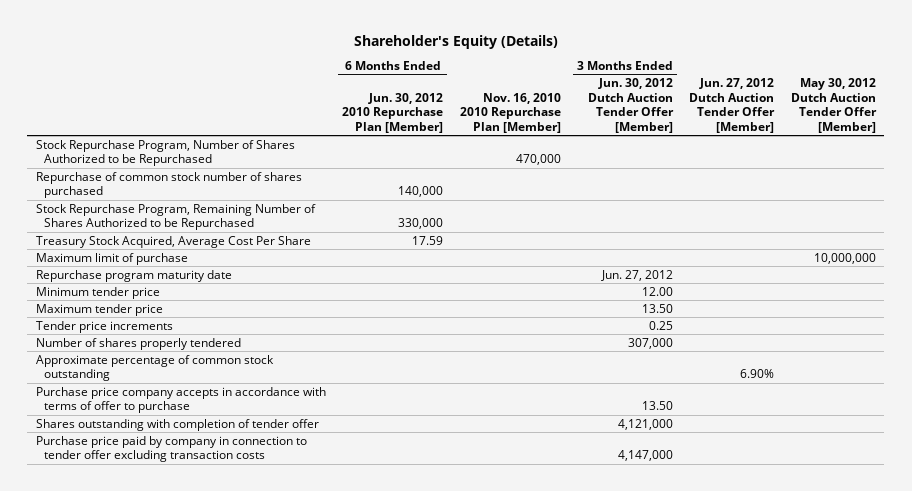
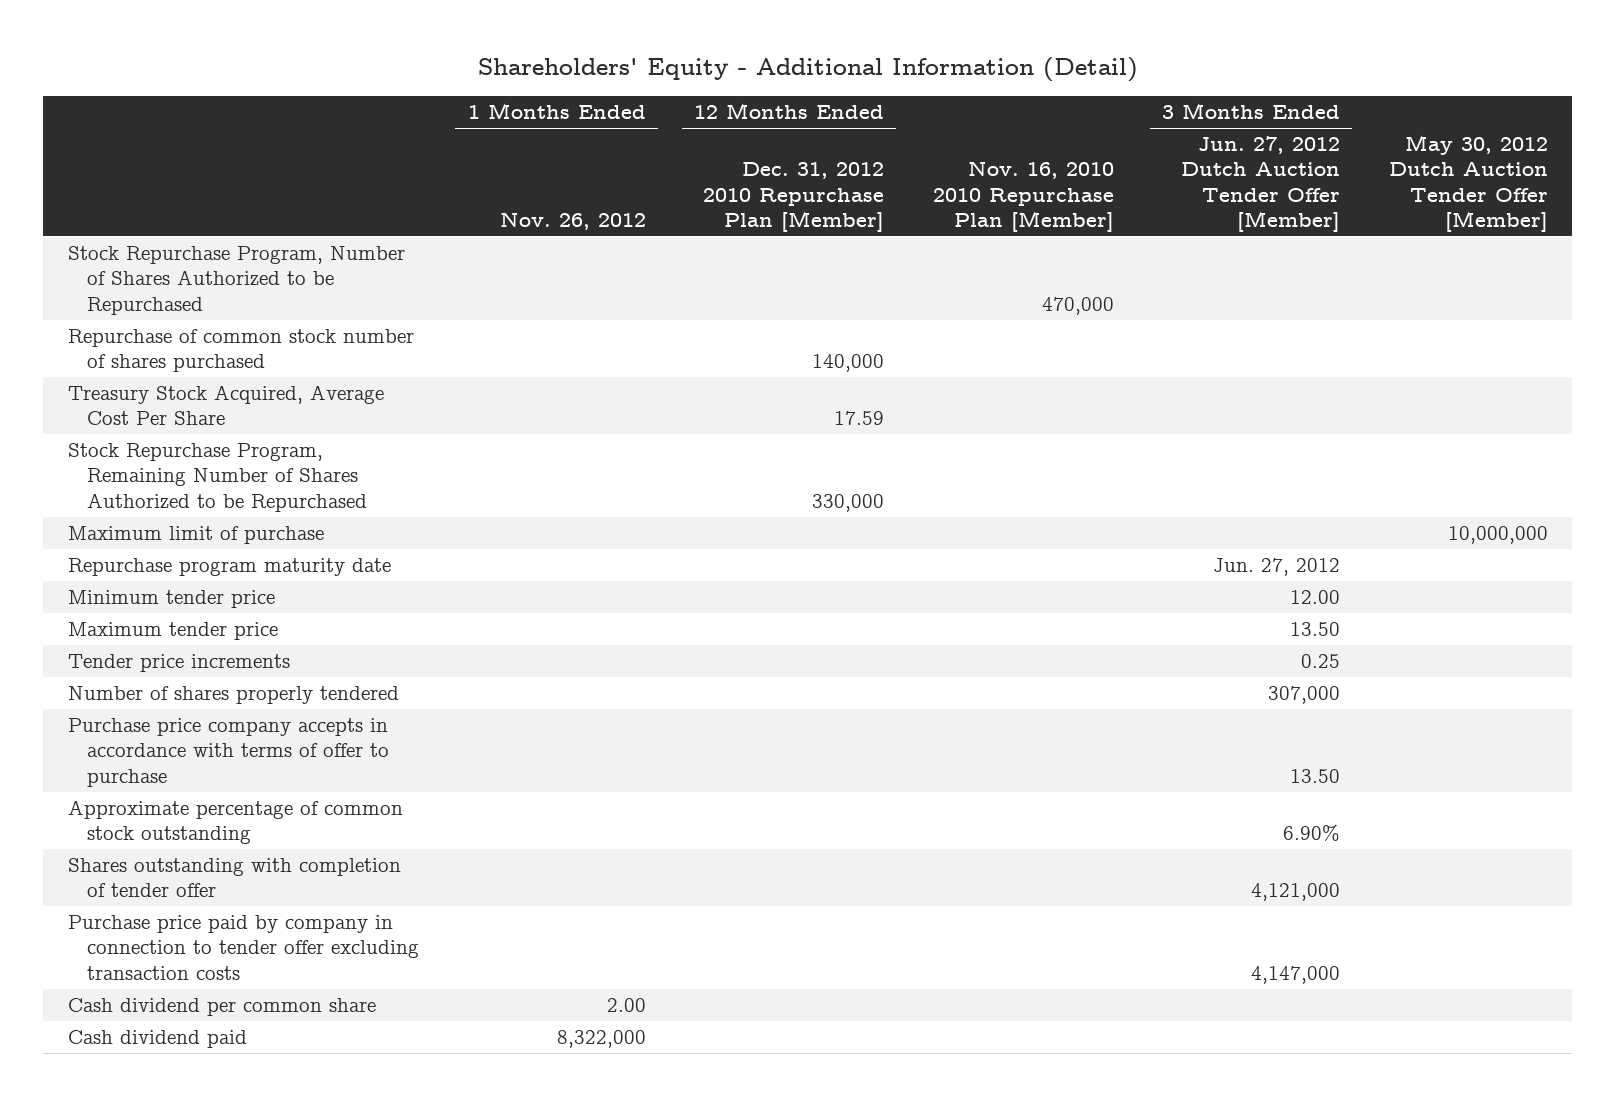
- Shareholder's Equity (Details)
+ Shareholders' Equity - Additional Information (Detail)
- | 6 Months Ended Jun. 30, 2012 2010 Repurchase Plan [Member] | Nov. 16, 2010 2010 Repurchase Plan [Member] | 3 Months Ended Jun. 30, 2012 Dutch Auction Tender Offer [Member] | Jun. 27, 2012 Dutch Auction Tender Offer [Member] | May 30, 2012 Dutch Auction Tender Offer [Member]
+ | 1 Months Ended Nov. 26, 2012 | 12 Months Ended Dec. 31, 2012 2010 Repurchase Plan [Member] | Nov. 16, 2010 2010 Repurchase Plan [Member] | 3 Months Ended Jun. 27, 2012 Dutch Auction Tender Offer [Member] | May 30, 2012 Dutch Auction Tender Offer [Member]
moved down: Stock Repurchase Program, Remaining Number of Shares Authorized to be Repurchased | | 330,000 | | |
moved down: Approximate percentage of common stock outstanding | | | | 6.90% |
+ Cash dividend per common share | 2.00 | | | |
+ Cash dividend paid | 8,322,000 | | | |

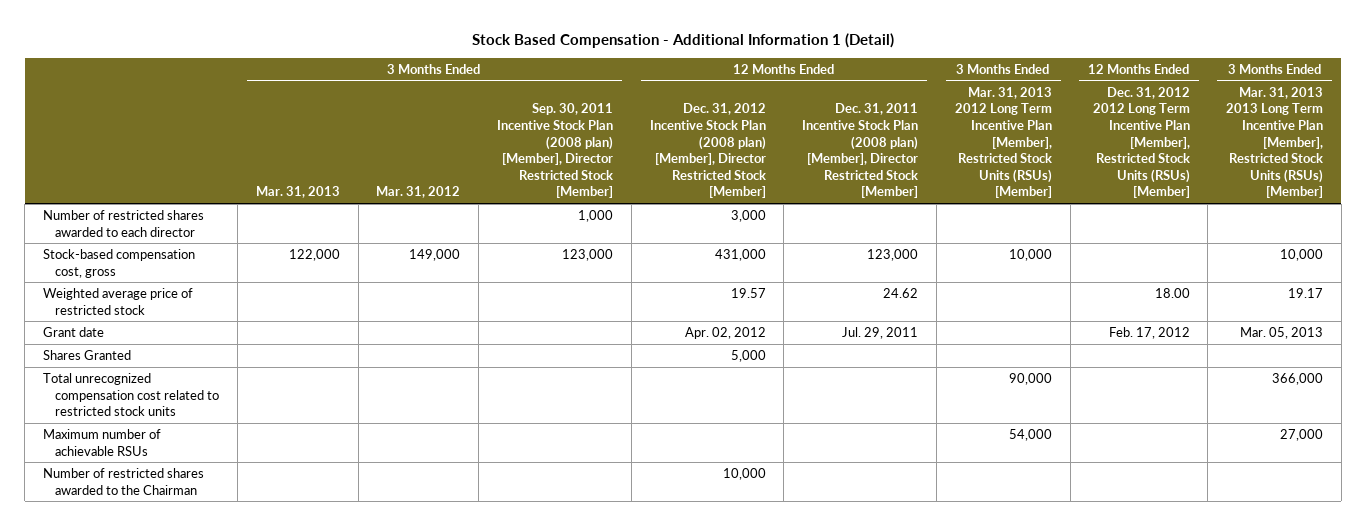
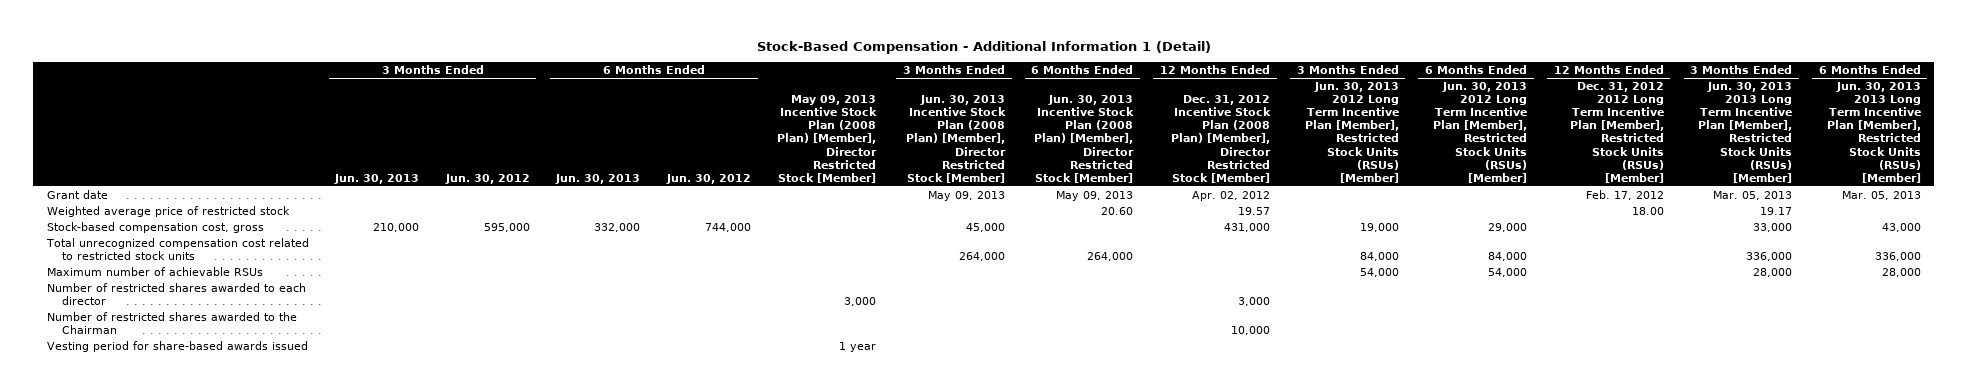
- Stock Based Compensation - Additional Information 1 (Detail)
+ Stock-Based Compensation - Additional Information 1 (Detail)
- | 3 Months Ended Mar. 31, 2013 | 3 Months Ended Mar. 31, 2012 | 3 Months Ended Sep. 30, 2011 Incentive Stock Plan (2008 plan) [Member], Director Restricted Stock [Member] | 12 Months Ended Dec. 31, 2012 Incentive Stock Plan (2008 plan) [Member], Director Restricted Stock [Member] | 12 Months Ended Dec. 31, 2011 Incentive Stock Plan (2008 plan) [Member], Director Restricted Stock [Member] | 3 Months Ended Mar. 31, 2013 2012 Long Term Incentive Plan [Member], Restricted Stock Units (RSUs) [Member] | 12 Months Ended Dec. 31, 2012 2012 Long Term Incentive Plan [Member], Restricted Stock Units (RSUs) [Member] | 3 Months Ended Mar. 31, 2013 2013 Long Term Incentive Plan [Member], Restricted Stock Units (RSUs) [Member]
+ | 3 Months Ended Jun. 30, 2013 | 3 Months Ended Jun. 30, 2012 | 6 Months Ended Jun. 30, 2013 | 6 Months Ended Jun. 30, 2012 | May 09, 2013 Incentive Stock Plan (2008 Plan) [Member], Director Restricted Stock [Member] | 3 Months Ended Jun. 30, 2013 Incentive Stock Plan (2008 Plan) [Member], Director Restricted Stock [Member] | 6 Months Ended Jun. 30, 2013 Incentive Stock Plan (2008 Plan) [Member], Director Restricted Stock [Member] | 12 Months Ended Dec. 31, 2012 Incentive Stock Plan (2008 Plan) [Member], Director Restricted Stock [Member] | 3 Months Ended Jun. 30, 2013 2012 Long Term Incentive Plan [Member], Restricted Stock Units (RSUs) [Member] | 6 Months Ended Jun. 30, 2013 2012 Long Term Incentive Plan [Member], Restricted Stock Units (RSUs) [Member] | 12 Months Ended Dec. 31, 2012 2012 Long Term Incentive Plan [Member], Restricted Stock Units (RSUs) [Member] | 3 Months Ended Jun. 30, 2013 2013 Long Term Incentive Plan [Member], Restricted Stock Units (RSUs) [Member] | 6 Months Ended Jun. 30, 2013 2013 Long Term Incentive Plan [Member], Restricted Stock Units (RSUs) [Member]
- Shares Granted | | | | 5,000 | | | |
moved down: Weighted average price of restricted stock | | | | | | | 20.60 | 19.57 | | | 18.00 | 19.17 |
moved down: Stock-based compensation cost, gross | 210,000 | 595,000 | 332,000 | 744,000 | | 45,000 | | 431,000 | 19,000 | 29,000 | | 33,000 | 43,000
moved down: Number of restricted shares awarded to each director | | | | | 3,000 | | | 3,000 | | | | |
+ Vesting period for share-based awards issued | | | | | 1 year | | | | | | | |

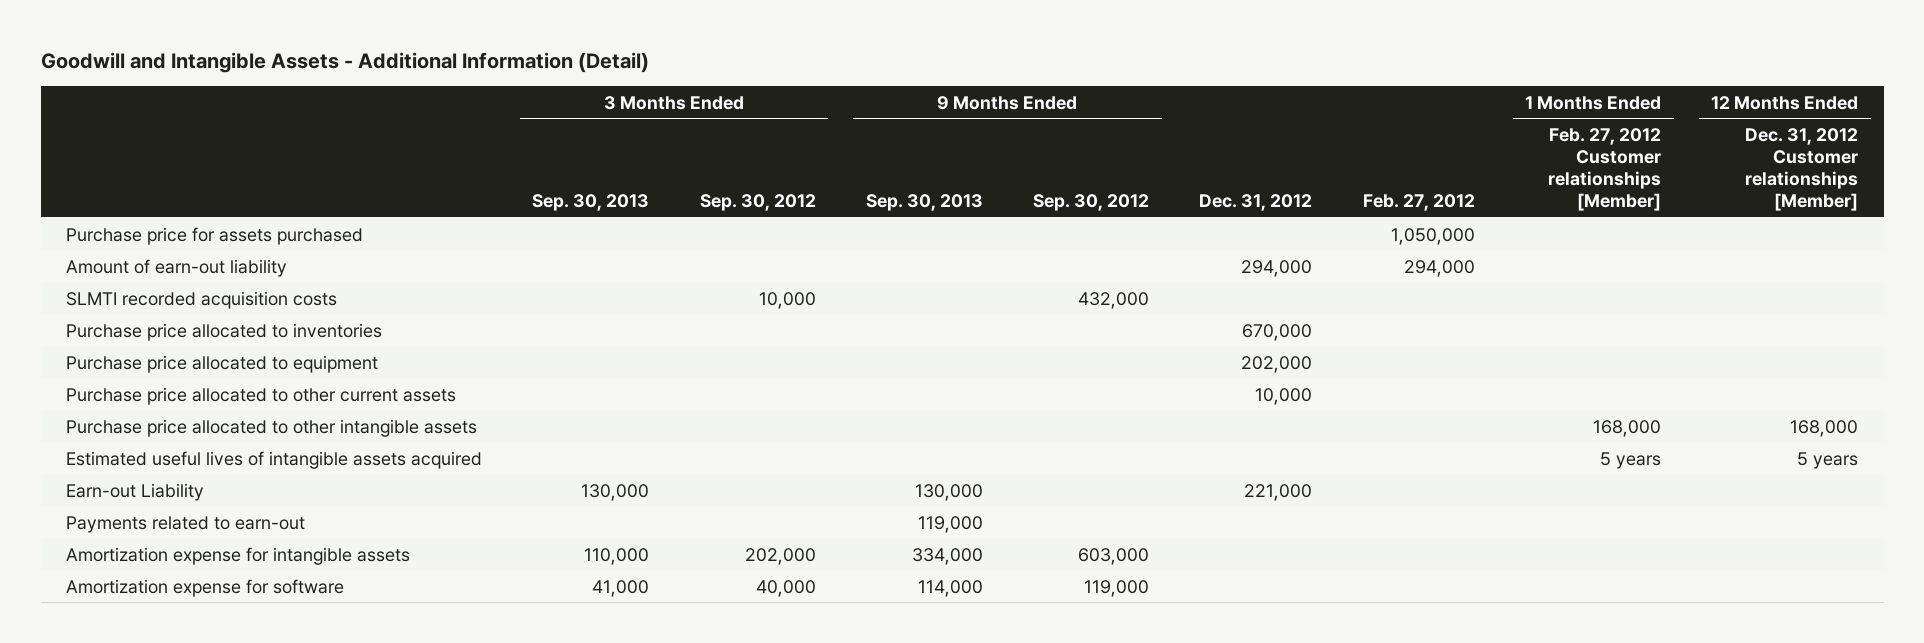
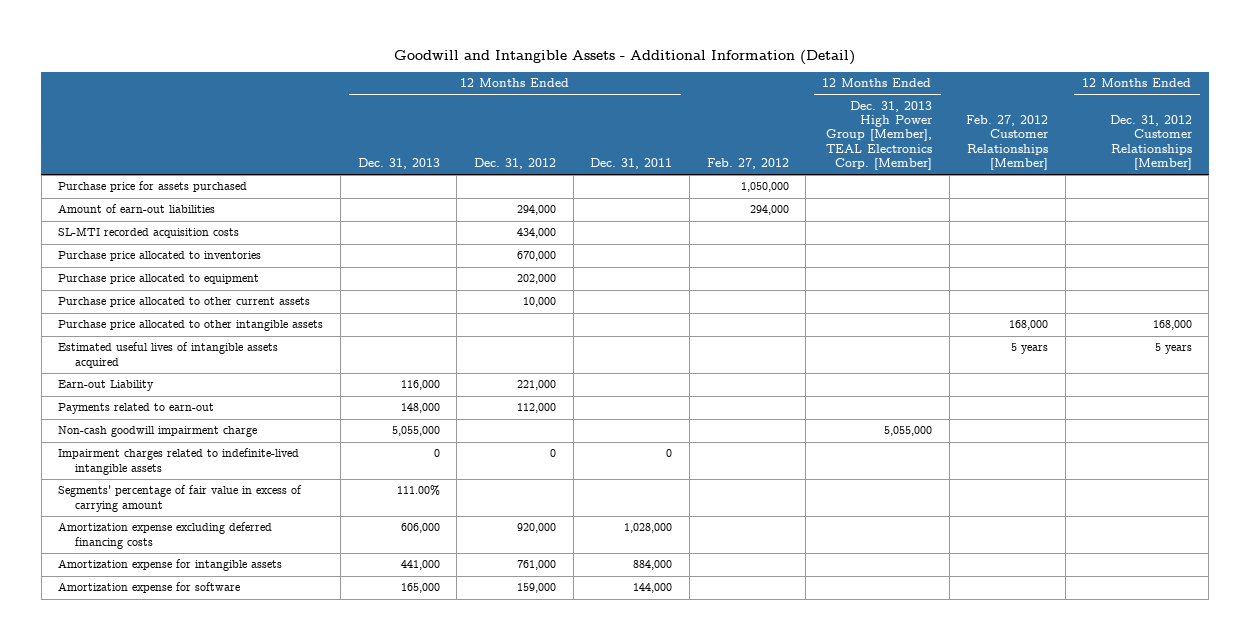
- | 3 Months Ended Sep. 30, 2013 | 3 Months Ended Sep. 30, 2012 | 9 Months Ended Sep. 30, 2013 | 9 Months Ended Sep. 30, 2012 | Dec. 31, 2012 | Feb. 27, 2012 | 1 Months Ended Feb. 27, 2012 Customer relationships [Member] | 12 Months Ended Dec. 31, 2012 Customer relationships [Member]
+ | 12 Months Ended Dec. 31, 2013 | 12 Months Ended Dec. 31, 2012 | 12 Months Ended Dec. 31, 2011 | Feb. 27, 2012 | 12 Months Ended Dec. 31, 2013 High Power Group [Member], TEAL Electronics Corp. [Member] | Feb. 27, 2012 Customer Relationships [Member] | 12 Months Ended Dec. 31, 2012 Customer Relationships [Member]
- Amount of earn-out liability | | | | | 294,000 | 294,000 | |
- SLMTI recorded acquisition costs | | 10,000 | | 432,000 | | | |
+ Amount of earn-out liabilities | | 294,000 | | 294,000 | | |
+ SL-MTI recorded acquisition costs | | 434,000 | | | | |
+ Non-cash goodwill impairment charge | 5,055,000 | | | | 5,055,000 | |
+ Impairment charges related to indefinite-lived intangible assets | 0 | 0 | 0 | | | |
+ Segments' percentage of fair value in excess of carrying amount | 111.00% | | | | | |
+ Amortization expense excluding deferred financing costs | 606,000 | 920,000 | 1,028,000 | | | |

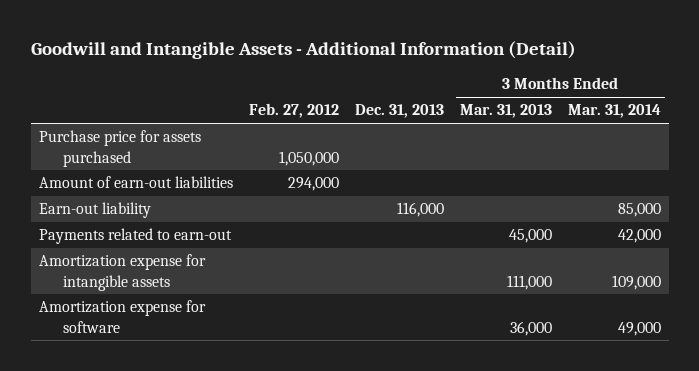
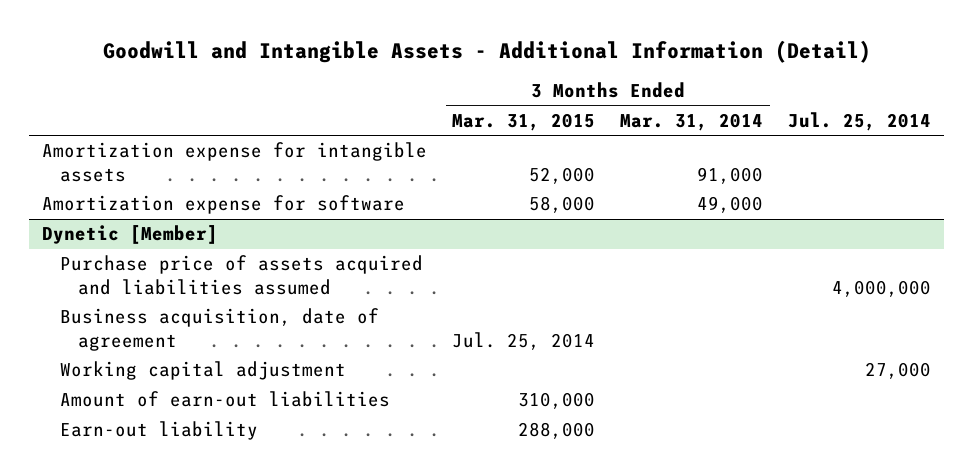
- | Feb. 27, 2012 | Dec. 31, 2013 | 3 Months Ended Mar. 31, 2013 | 3 Months Ended Mar. 31, 2014
+ | 3 Months Ended Mar. 31, 2015 | 3 Months Ended Mar. 31, 2014 | Jul. 25, 2014
- Purchase price for assets purchased | 1,050,000 | | |
- Amount of earn-out liabilities | 294,000 | | |
- Earn-out liability | | 116,000 | | 85,000
- Payments related to earn-out | | | 45,000 | 42,000
- Amortization expense for intangible assets | | | 111,000 | 109,000
+ Amortization expense for intangible assets | 52,000 | 91,000 |
+ Dynetic [Member]
+ Purchase price of assets acquired and liabilities assumed | | | 4,000,000
+ Business acquisition, date of agreement | Jul. 25, 2014 | |
+ Working capital adjustment | | | 27,000
+ Amount of earn-out liabilities | 310,000 | |
+ Earn-out liability | 288,000 | |

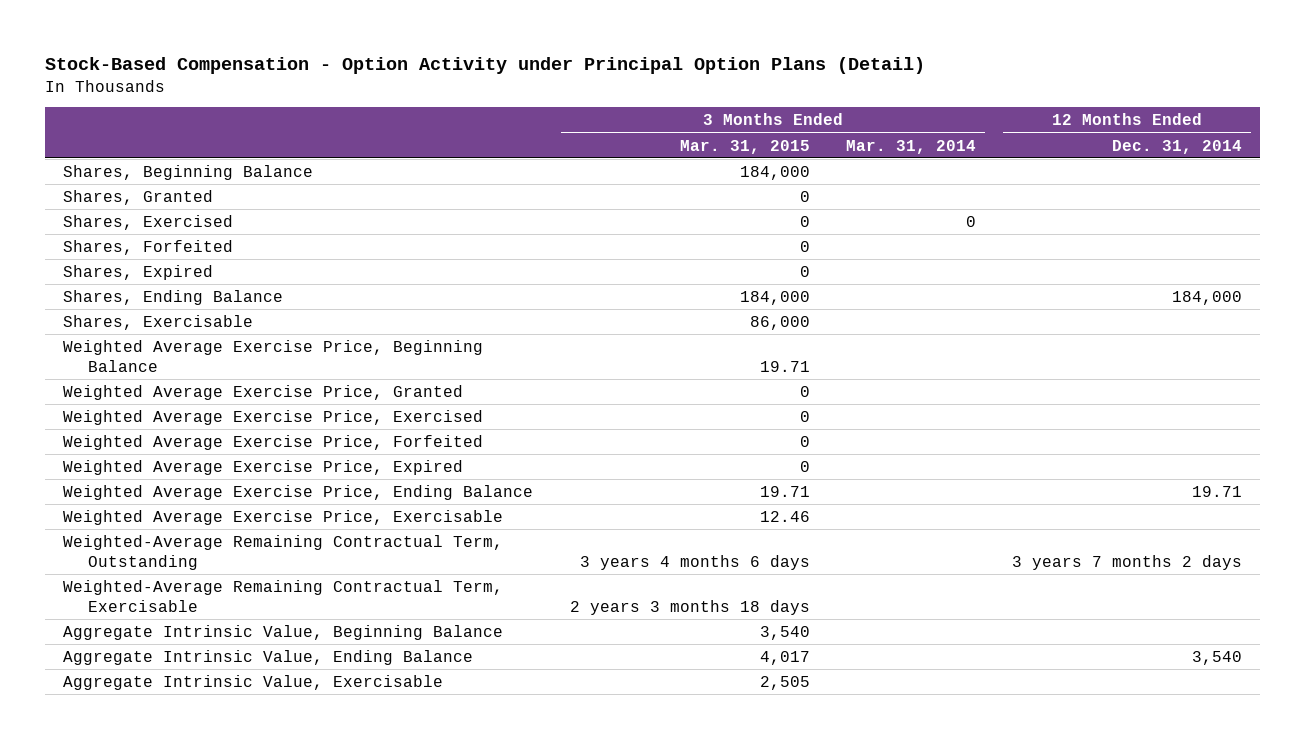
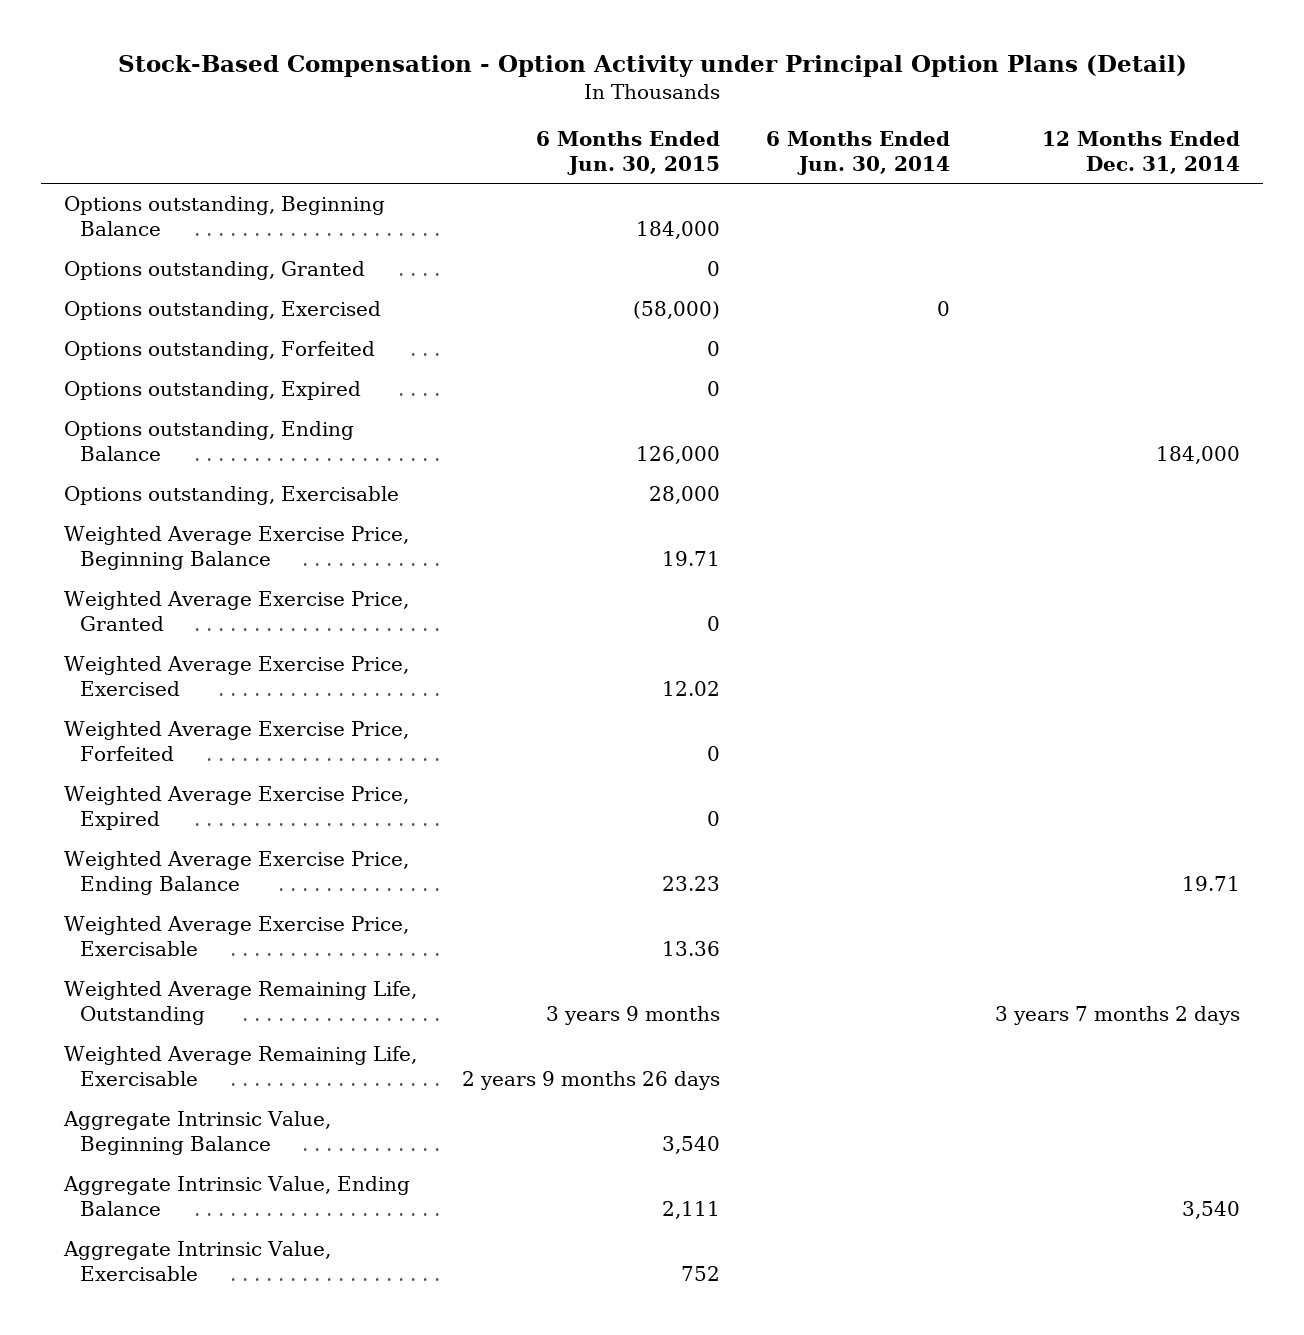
- | 3 Months Ended Mar. 31, 2015 | 3 Months Ended Mar. 31, 2014 | 12 Months Ended Dec. 31, 2014
+ | 6 Months Ended Jun. 30, 2015 | 6 Months Ended Jun. 30, 2014 | 12 Months Ended Dec. 31, 2014
- Shares, Beginning Balance | 184,000 | |
- Shares, Granted | 0 | |
- Shares, Exercised | 0 | 0 |
- Shares, Forfeited | 0 | |
- Shares, Expired | 0 | |
- Shares, Ending Balance | 184,000 | | 184,000
- Shares, Exercisable | 86,000 | |
+ Options outstanding, Beginning Balance | 184,000 | |
+ Options outstanding, Granted | 0 | |
+ Options outstanding, Exercised | (58,000) | 0 |
+ Options outstanding, Forfeited | 0 | |
+ Options outstanding, Expired | 0 | |
+ Options outstanding, Ending Balance | 126,000 | | 184,000
+ Options outstanding, Exercisable | 28,000 | |
- Weighted-Average Remaining Contractual Term, Outstanding | 3 years 4 months 6 days | | 3 years 7 months 2 days
- Weighted-Average Remaining Contractual Term, Exercisable | 2 years 3 months 18 days | |
+ Weighted Average Remaining Life, Outstanding | 3 years 9 months | | 3 years 7 months 2 days
+ Weighted Average Remaining Life, Exercisable | 2 years 9 months 26 days | |

